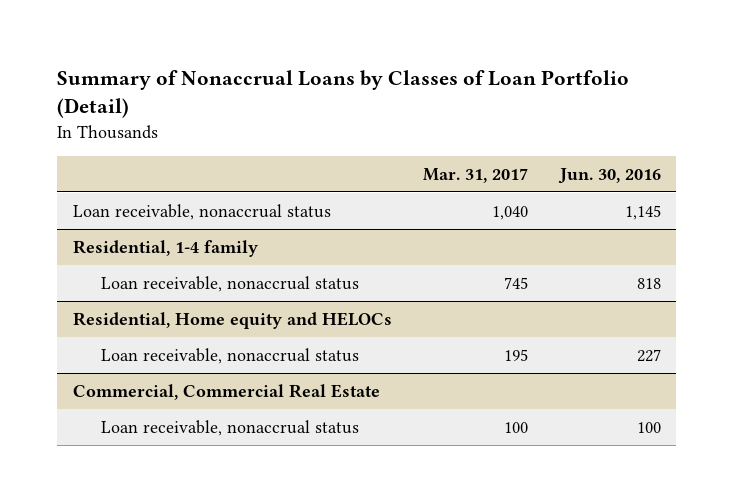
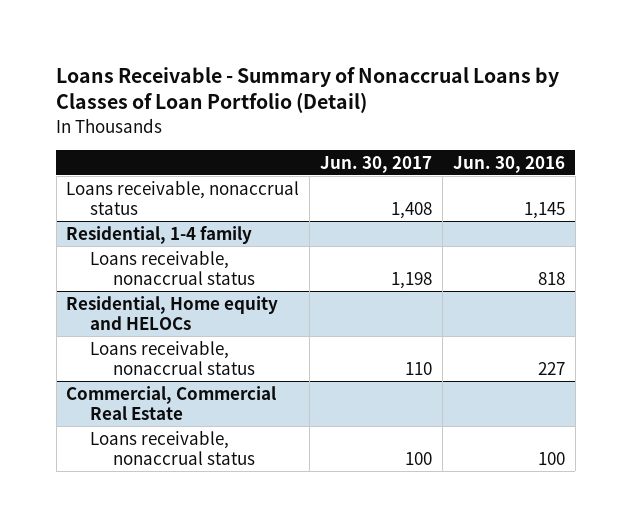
- Summary of Nonaccrual Loans by Classes of Loan Portfolio (Detail)
+ Loans Receivable - Summary of Nonaccrual Loans by Classes of Loan Portfolio (Detail)
- | Mar. 31, 2017 | Jun. 30, 2016
+ | Jun. 30, 2017 | Jun. 30, 2016
- Loan receivable, nonaccrual status | 1,040 | 1,145
+ Loans receivable, nonaccrual status | 1,408 | 1,145
@ Residential, 1-4 family
- Loan receivable, nonaccrual status | 745 | 818
+ Loans receivable, nonaccrual status | 1,198 | 818
@ Residential, Home equity and HELOCs
- Loan receivable, nonaccrual status | 195 | 227
+ Loans receivable, nonaccrual status | 110 | 227
@ Commercial, Commercial Real Estate
- Loan receivable, nonaccrual status | 100 | 100
+ Loans receivable, nonaccrual status | 100 | 100

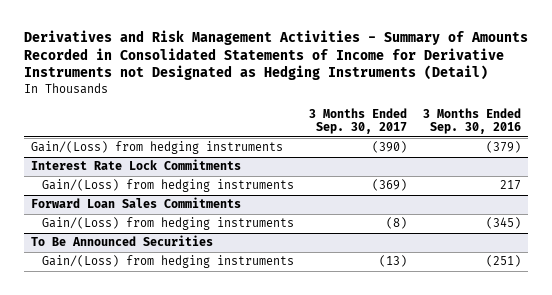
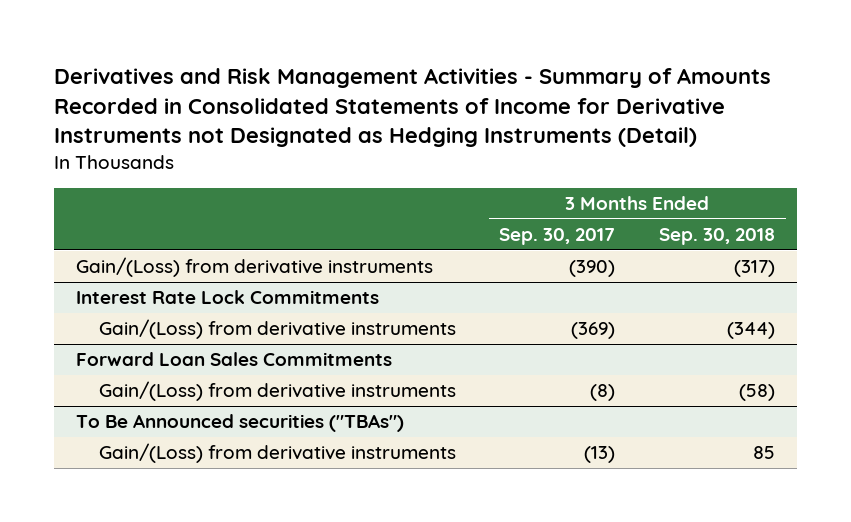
- | 3 Months Ended Sep. 30, 2017 | 3 Months Ended Sep. 30, 2016
+ | 3 Months Ended Sep. 30, 2017 | 3 Months Ended Sep. 30, 2018
- Gain/(Loss) from hedging instruments | (390) | (379)
+ Gain/(Loss) from derivative instruments | (390) | (317)
@ Interest Rate Lock Commitments
- Gain/(Loss) from hedging instruments | (369) | 217
+ Gain/(Loss) from derivative instruments | (369) | (344)
@ Forward Loan Sales Commitments
- Gain/(Loss) from hedging instruments | (8) | (345)
- To Be Announced Securities
- Gain/(Loss) from hedging instruments | (13) | (251)
@ Forward Loan Sales Commitments
+ Gain/(Loss) from derivative instruments | (8) | (58)
+ To Be Announced securities ("TBAs")
+ Gain/(Loss) from derivative instruments | (13) | 85

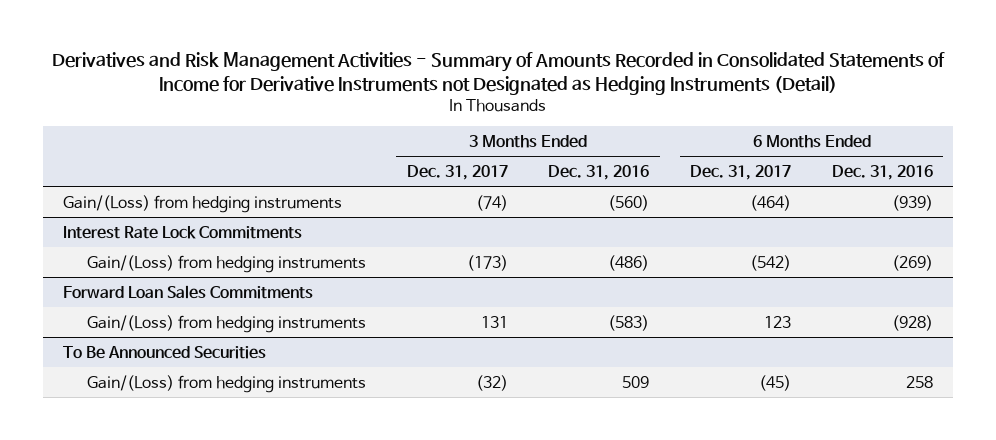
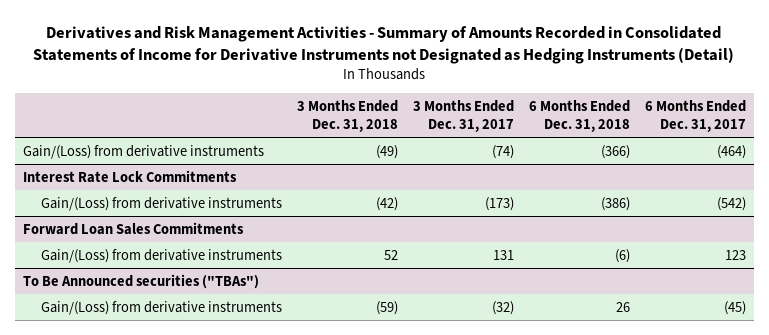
- | 3 Months Ended Dec. 31, 2017 | 3 Months Ended Dec. 31, 2016 | 6 Months Ended Dec. 31, 2017 | 6 Months Ended Dec. 31, 2016
+ | 3 Months Ended Dec. 31, 2018 | 3 Months Ended Dec. 31, 2017 | 6 Months Ended Dec. 31, 2018 | 6 Months Ended Dec. 31, 2017
- Gain/(Loss) from hedging instruments | (74) | (560) | (464) | (939)
+ Gain/(Loss) from derivative instruments | (49) | (74) | (366) | (464)
@ Interest Rate Lock Commitments
- Gain/(Loss) from hedging instruments | (173) | (486) | (542) | (269)
+ Gain/(Loss) from derivative instruments | (42) | (173) | (386) | (542)
@ Forward Loan Sales Commitments
- Gain/(Loss) from hedging instruments | 131 | (583) | 123 | (928)
- To Be Announced Securities
- Gain/(Loss) from hedging instruments | (32) | 509 | (45) | 258
@ Forward Loan Sales Commitments
+ Gain/(Loss) from derivative instruments | 52 | 131 | (6) | 123
+ To Be Announced securities ("TBAs")
+ Gain/(Loss) from derivative instruments | (59) | (32) | 26 | (45)

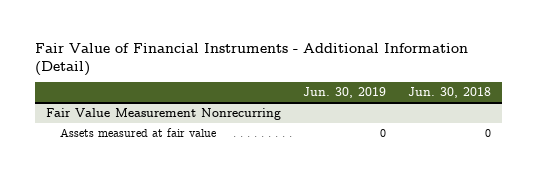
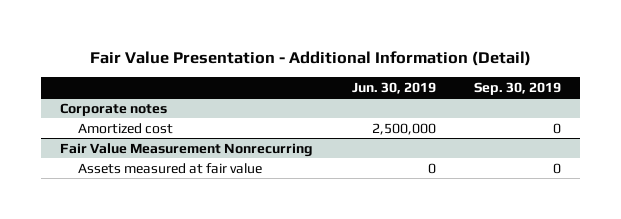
- Fair Value of Financial Instruments - Additional Information (Detail)
+ Fair Value Presentation - Additional Information (Detail)
- | Jun. 30, 2019 | Jun. 30, 2018
+ | Jun. 30, 2019 | Sep. 30, 2019
+ Corporate notes
+ Amortized cost | 2,500,000 | 0

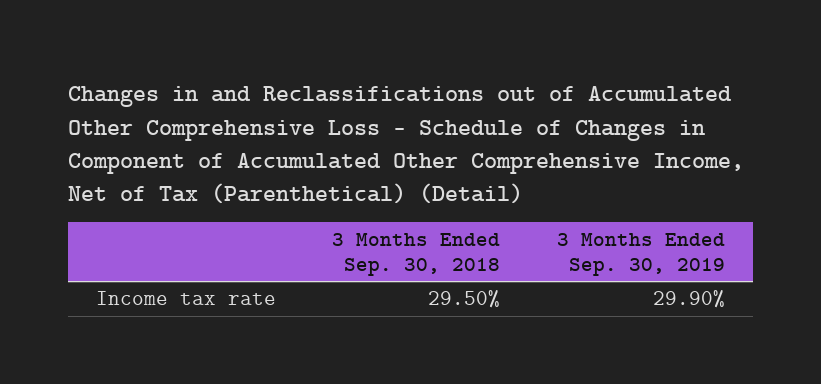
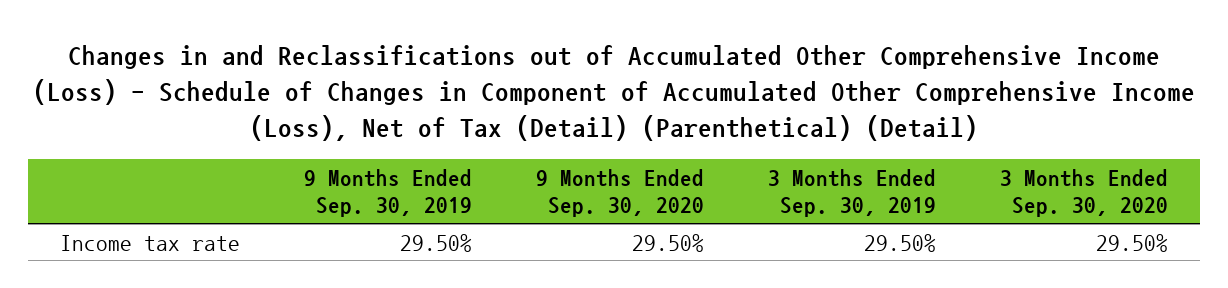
- Changes in and Reclassifications out of Accumulated Other Comprehensive Loss - Schedule of Changes in Component of Accumulated Other Comprehensive Income, Net of Tax (Parenthetical) (Detail)
+ Changes in and Reclassifications out of Accumulated Other Comprehensive Income (Loss) - Schedule of Changes in Component of Accumulated Other Comprehensive Income (Loss), Net of Tax (Detail) (Parenthetical) (Detail)
- | 3 Months Ended Sep. 30, 2018 | 3 Months Ended Sep. 30, 2019
+ | 9 Months Ended Sep. 30, 2019 | 9 Months Ended Sep. 30, 2020 | 3 Months Ended Sep. 30, 2019 | 3 Months Ended Sep. 30, 2020
- Income tax rate | 29.50% | 29.90%
+ Income tax rate | 29.50% | 29.50% | 29.50% | 29.50%

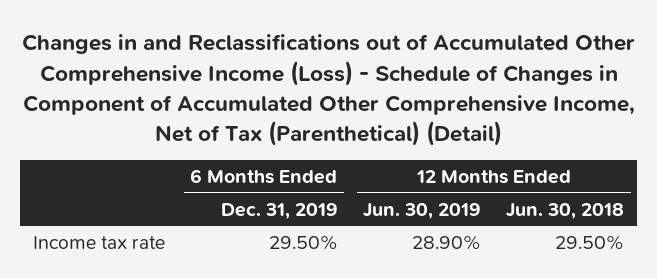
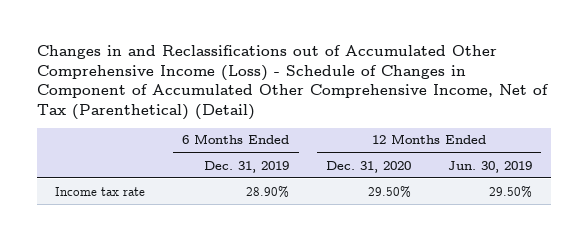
- | 6 Months Ended Dec. 31, 2019 | 12 Months Ended Jun. 30, 2019 | 12 Months Ended Jun. 30, 2018
+ | 6 Months Ended Dec. 31, 2019 | 12 Months Ended Dec. 31, 2020 | 12 Months Ended Jun. 30, 2019
- Income tax rate | 29.50% | 28.90% | 29.50%
+ Income tax rate | 28.90% | 29.50% | 29.50%

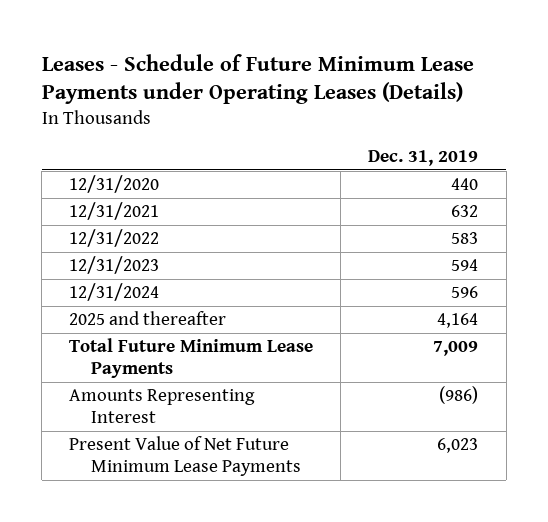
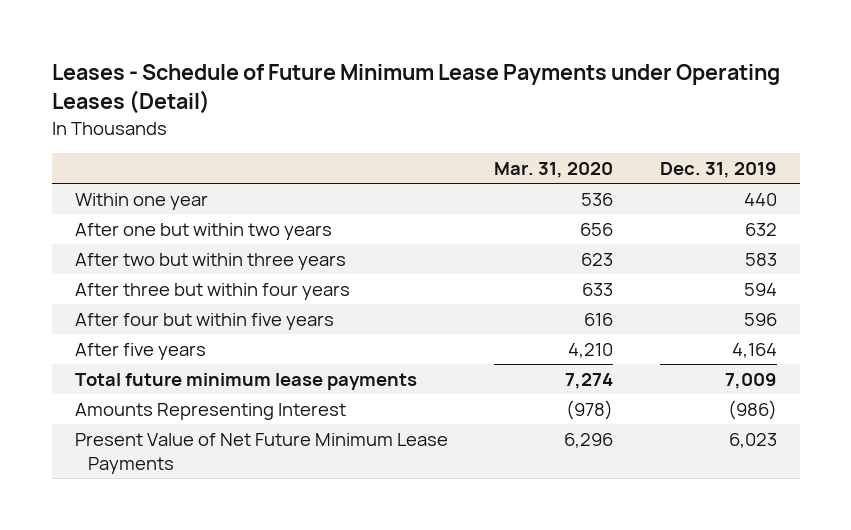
- Leases - Schedule of Future Minimum Lease Payments under Operating Leases (Details)
+ Leases - Schedule of Future Minimum Lease Payments under Operating Leases (Detail)
- | Dec. 31, 2019
+ | Mar. 31, 2020 | Dec. 31, 2019
- 12/31/2020 | 440
- 12/31/2021 | 632
- 12/31/2022 | 583
- 12/31/2023 | 594
- 12/31/2024 | 596
- 2025 and thereafter | 4,164
- Total Future Minimum Lease Payments | 7,009
+ Within one year | 536 | 440
+ After one but within two years | 656 | 632
+ After two but within three years | 623 | 583
+ After three but within four years | 633 | 594
+ After four but within five years | 616 | 596
+ After five years | 4,210 | 4,164
+ Total future minimum lease payments | 7,274 | 7,009

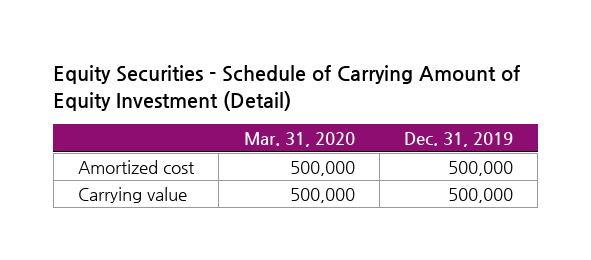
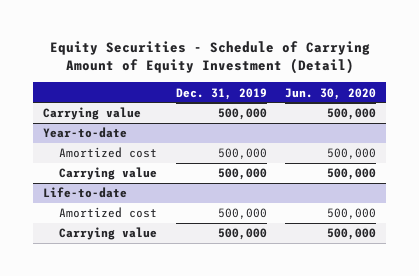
- | Mar. 31, 2020 | Dec. 31, 2019
+ | Dec. 31, 2019 | Jun. 30, 2020
+ Carrying value | 500,000 | 500,000
+ Year-to-date
+ Life-to-date
+ Amortized cost | 500,000 | 500,000
+ Carrying value | 500,000 | 500,000

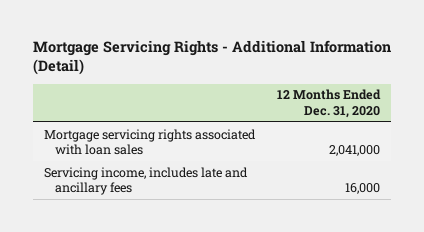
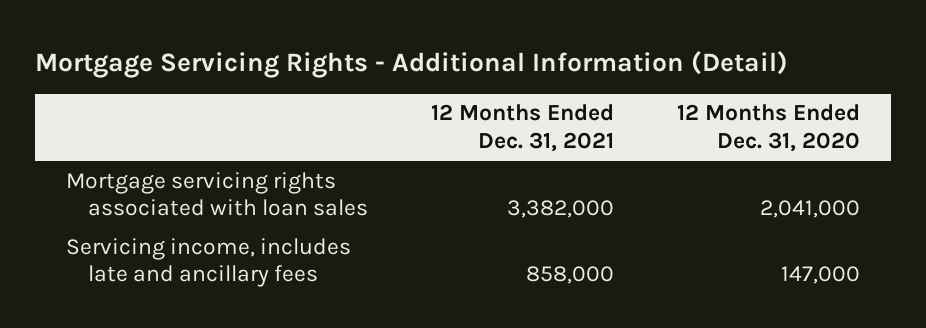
- | 12 Months Ended Dec. 31, 2020
+ | 12 Months Ended Dec. 31, 2021 | 12 Months Ended Dec. 31, 2020
- Servicing income, includes late and ancillary fees | 16,000
+ Servicing income, includes late and ancillary fees | 858,000 | 147,000

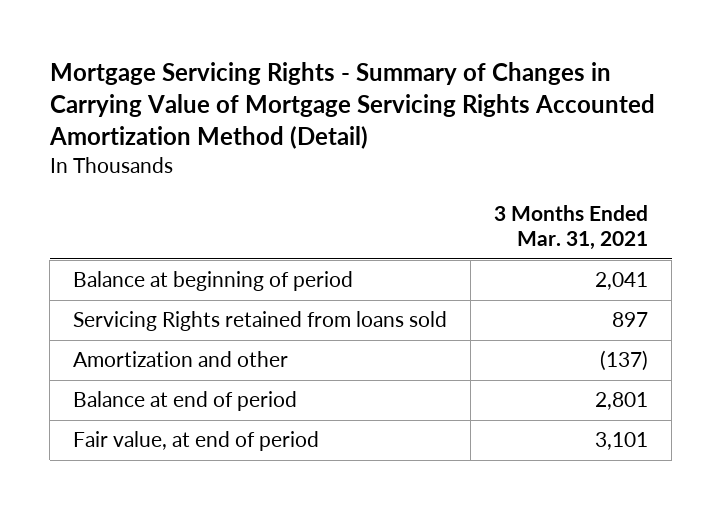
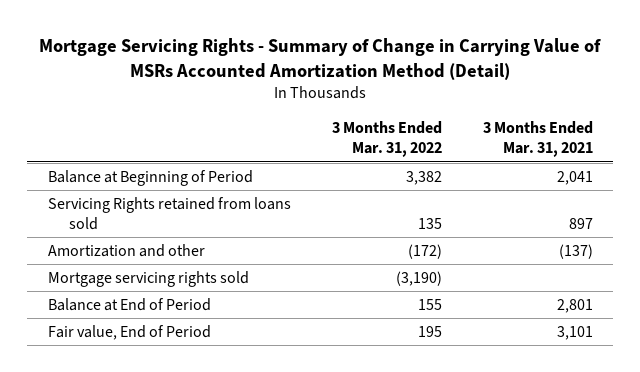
- Mortgage Servicing Rights - Summary of Changes in Carrying Value of Mortgage Servicing Rights Accounted Amortization Method (Detail)
+ Mortgage Servicing Rights - Summary of Change in Carrying Value of MSRs Accounted Amortization Method (Detail)
- | 3 Months Ended Mar. 31, 2021
+ | 3 Months Ended Mar. 31, 2022 | 3 Months Ended Mar. 31, 2021
- Balance at beginning of period | 2,041
+ Balance at Beginning of Period | 3,382 | 2,041
- Balance at end of period | 2,801
- Fair value, at end of period | 3,101
+ Mortgage servicing rights sold | (3,190) |
+ Balance at End of Period | 155 | 2,801
+ Fair value, End of Period | 195 | 3,101

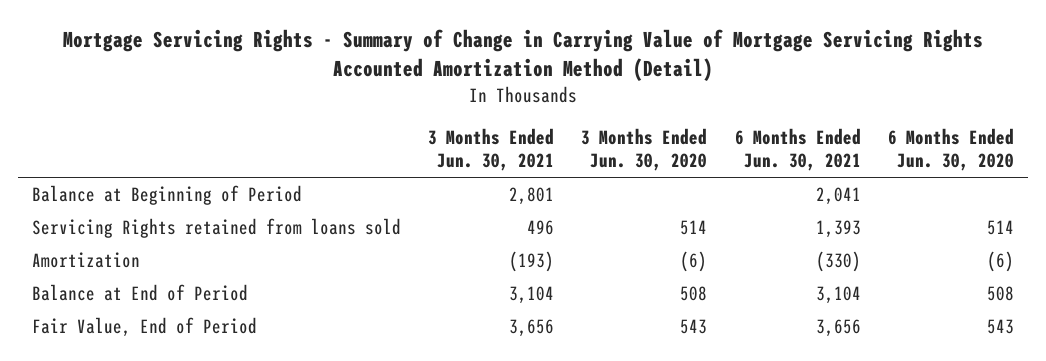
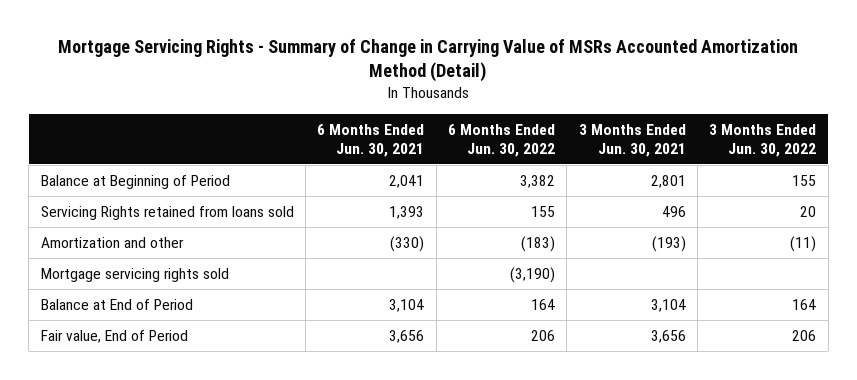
- Mortgage Servicing Rights - Summary of Change in Carrying Value of Mortgage Servicing Rights Accounted Amortization Method (Detail)
+ Mortgage Servicing Rights - Summary of Change in Carrying Value of MSRs Accounted Amortization Method (Detail)
- | 3 Months Ended Jun. 30, 2021 | 3 Months Ended Jun. 30, 2020 | 6 Months Ended Jun. 30, 2021 | 6 Months Ended Jun. 30, 2020
+ | 6 Months Ended Jun. 30, 2021 | 6 Months Ended Jun. 30, 2022 | 3 Months Ended Jun. 30, 2021 | 3 Months Ended Jun. 30, 2022
- Amortization | (193) | (6) | (330) | (6)
+ Amortization and other | (330) | (183) | (193) | (11)
+ Mortgage servicing rights sold | | (3,190) | |
- Fair Value, End of Period | 3,656 | 543 | 3,656 | 543
+ Fair value, End of Period | 3,656 | 206 | 3,656 | 206

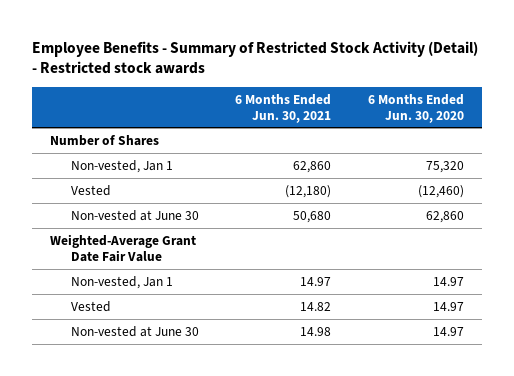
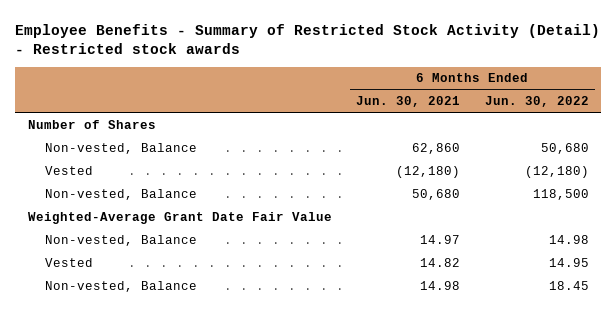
- | 6 Months Ended Jun. 30, 2021 | 6 Months Ended Jun. 30, 2020
+ | 6 Months Ended Jun. 30, 2021 | 6 Months Ended Jun. 30, 2022
- Non-vested, Jan 1 | 62,860 | 75,320
+ Non-vested, Balance | 62,860 | 50,680
- Non-vested at June 30 | 50,680 | 62,860
+ Non-vested, Balance | 50,680 | 118,500
- Non-vested, Jan 1 | 14.97 | 14.97
+ Non-vested, Balance | 14.97 | 14.98
- Non-vested at June 30 | 14.98 | 14.97
+ Non-vested, Balance | 14.98 | 18.45

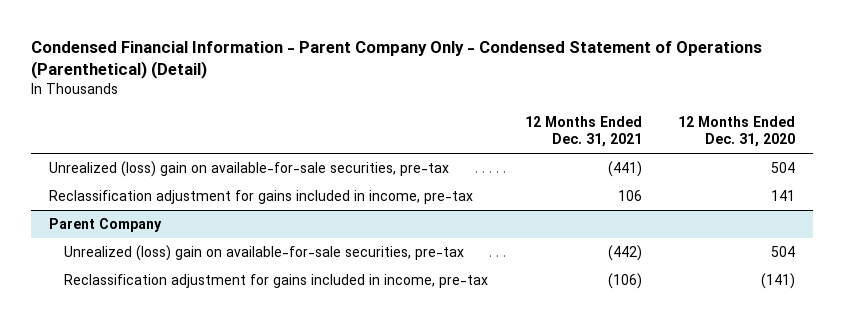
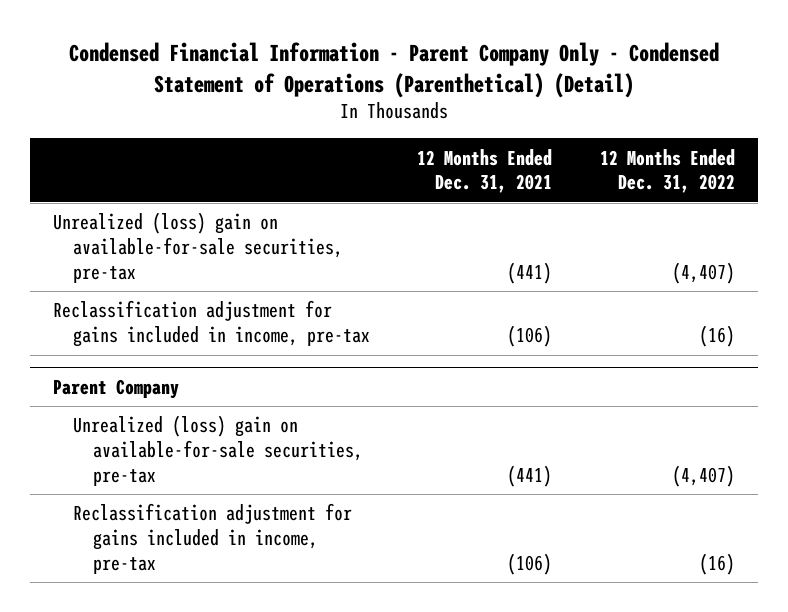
- | 12 Months Ended Dec. 31, 2021 | 12 Months Ended Dec. 31, 2020
+ | 12 Months Ended Dec. 31, 2021 | 12 Months Ended Dec. 31, 2022
- Reclassification adjustment for gains included in income, pre-tax | 106 | 141
+ Reclassification adjustment for gains included in income, pre-tax | (106) | (16)
@ Parent Company
- Unrealized (loss) gain on available-for-sale securities, pre-tax | (442) | 504
+ Unrealized (loss) gain on available-for-sale securities, pre-tax | (441) | (4,407)

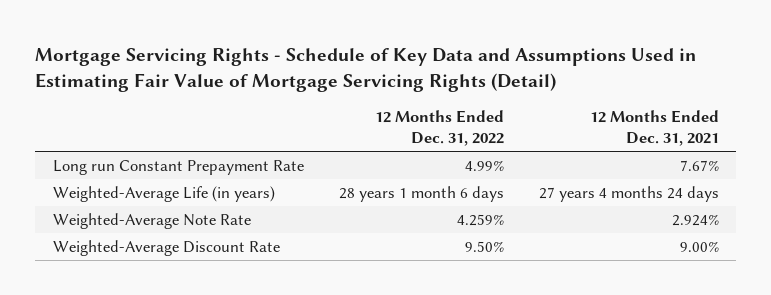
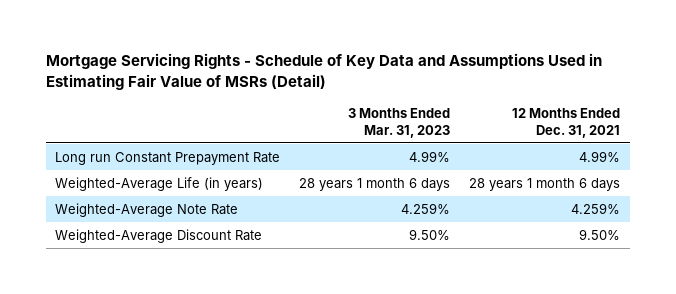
- Mortgage Servicing Rights - Schedule of Key Data and Assumptions Used in Estimating Fair Value of Mortgage Servicing Rights (Detail)
+ Mortgage Servicing Rights - Schedule of Key Data and Assumptions Used in Estimating Fair Value of MSRs (Detail)
- | 12 Months Ended Dec. 31, 2022 | 12 Months Ended Dec. 31, 2021
+ | 3 Months Ended Mar. 31, 2023 | 12 Months Ended Dec. 31, 2021
- Long run Constant Prepayment Rate | 4.99% | 7.67%
- Weighted-Average Life (in years) | 28 years 1 month 6 days | 27 years 4 months 24 days
- Weighted-Average Note Rate | 4.259% | 2.924%
- Weighted-Average Discount Rate | 9.50% | 9.00%
+ Long run Constant Prepayment Rate | 4.99% | 4.99%
+ Weighted-Average Life (in years) | 28 years 1 month 6 days | 28 years 1 month 6 days
+ Weighted-Average Note Rate | 4.259% | 4.259%
+ Weighted-Average Discount Rate | 9.50% | 9.50%

